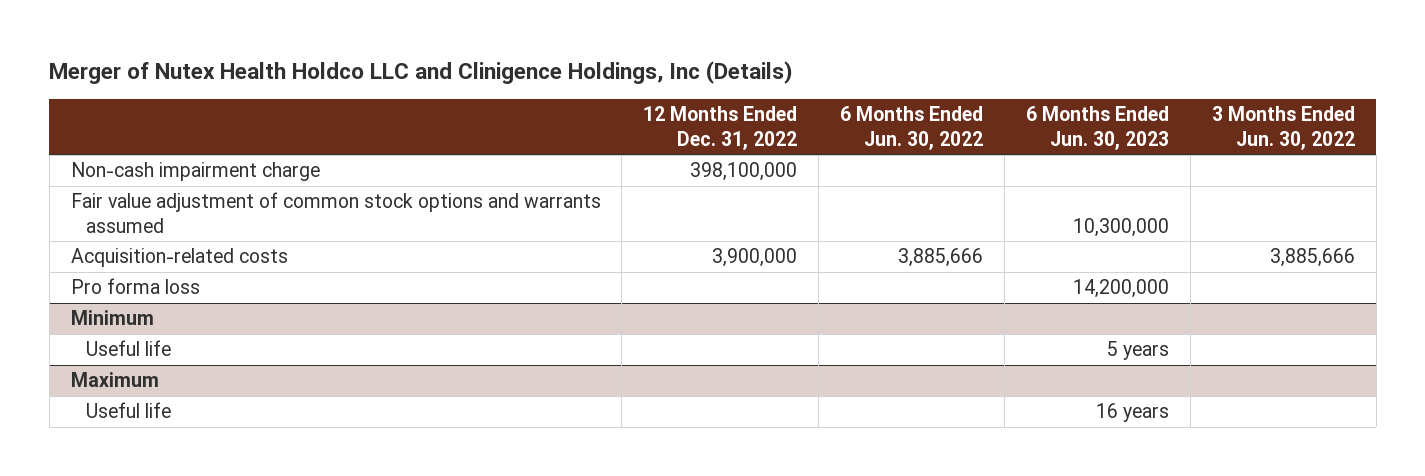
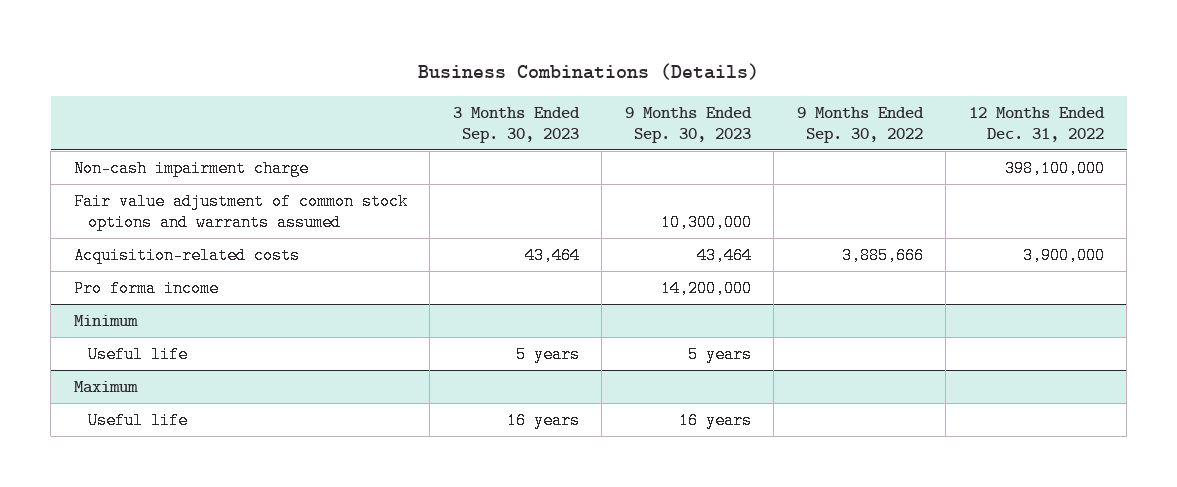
- Merger of Nutex Health Holdco LLC and Clinigence Holdings, Inc (Details)
+ Business Combinations (Details)
- | 12 Months Ended Dec. 31, 2022 | 6 Months Ended Jun. 30, 2022 | 6 Months Ended Jun. 30, 2023 | 3 Months Ended Jun. 30, 2022
+ | 3 Months Ended Sep. 30, 2023 | 9 Months Ended Sep. 30, 2023 | 9 Months Ended Sep. 30, 2022 | 12 Months Ended Dec. 31, 2022
- Pro forma loss | | | 14,200,000 |
+ Pro forma income | | 14,200,000 | |

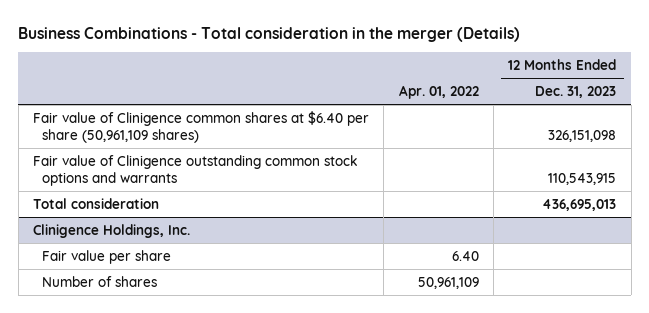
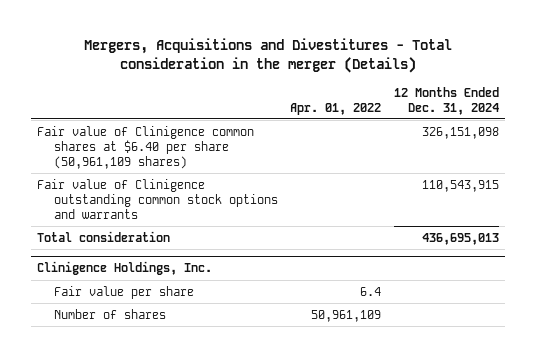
- Business Combinations - Total consideration in the merger (Details)
+ Mergers, Acquisitions and Divestitures - Total consideration in the merger (Details)
- | Apr. 01, 2022 | 12 Months Ended Dec. 31, 2023
+ | Apr. 01, 2022 | 12 Months Ended Dec. 31, 2024
@ Clinigence Holdings, Inc.
- Fair value per share | 6.40 |
+ Fair value per share | 6.4 |

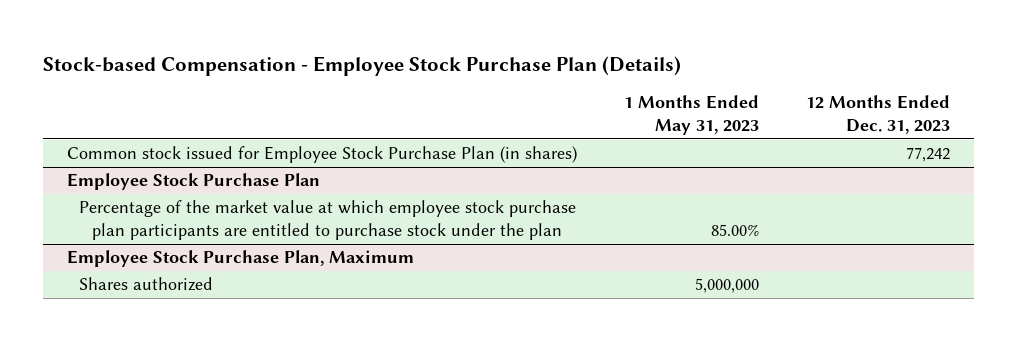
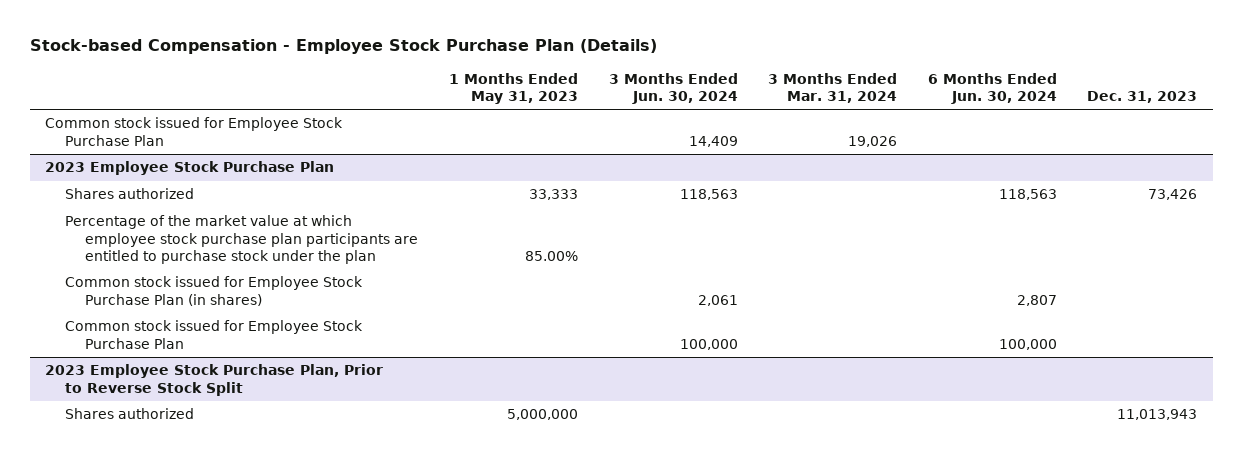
- | 1 Months Ended May 31, 2023 | 12 Months Ended Dec. 31, 2023
+ | 1 Months Ended May 31, 2023 | 3 Months Ended Jun. 30, 2024 | 3 Months Ended Mar. 31, 2024 | 6 Months Ended Jun. 30, 2024 | Dec. 31, 2023
- Common stock issued for Employee Stock Purchase Plan (in shares) | | 77,242
- Employee Stock Purchase Plan
- Percentage of the market value at which employee stock purchase plan participants are entitled to purchase stock under the plan | 85.00% |
- Employee Stock Purchase Plan, Maximum
- Shares authorized | 5,000,000 |
+ Common stock issued for Employee Stock Purchase Plan | | 14,409 | 19,026 | |
+ 2023 Employee Stock Purchase Plan
+ Shares authorized | 33,333 | 118,563 | | 118,563 | 73,426
+ Percentage of the market value at which employee stock purchase plan participants are entitled to purchase stock under the plan | 85.00% | | | |
+ Common stock issued for Employee Stock Purchase Plan (in shares) | | 2,061 | | 2,807 |
+ Common stock issued for Employee Stock Purchase Plan | | 100,000 | | 100,000 |
+ 2023 Employee Stock Purchase Plan, Prior to Reverse Stock Split
+ Shares authorized | 5,000,000 | | | | 11,013,943

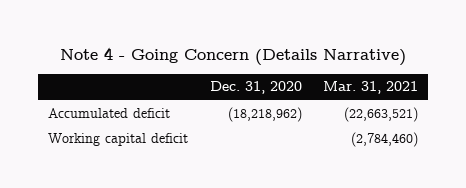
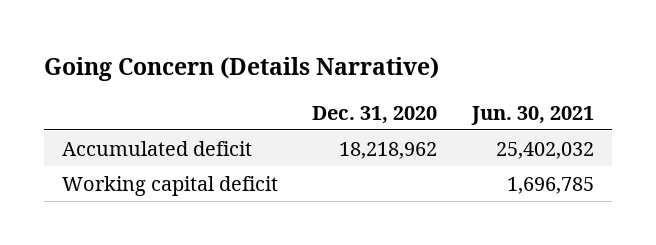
- Note 4 - Going Concern (Details Narrative)
+ Going Concern (Details Narrative)
- | Dec. 31, 2020 | Mar. 31, 2021
+ | Dec. 31, 2020 | Jun. 30, 2021
- Accumulated deficit | (18,218,962) | (22,663,521)
+ Accumulated deficit | 18,218,962 | 25,402,032

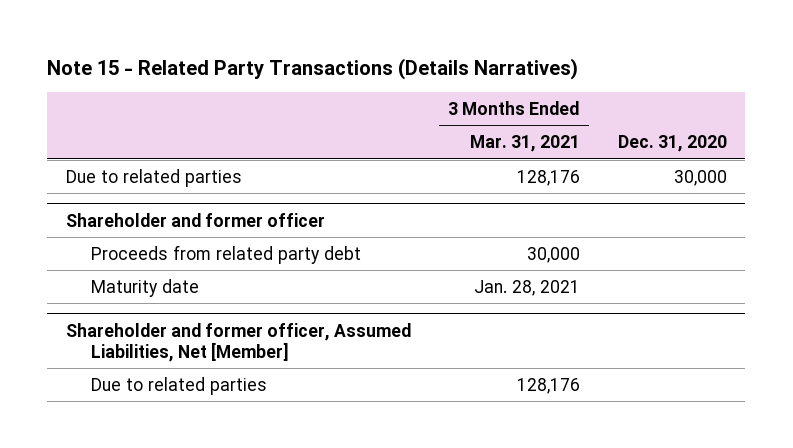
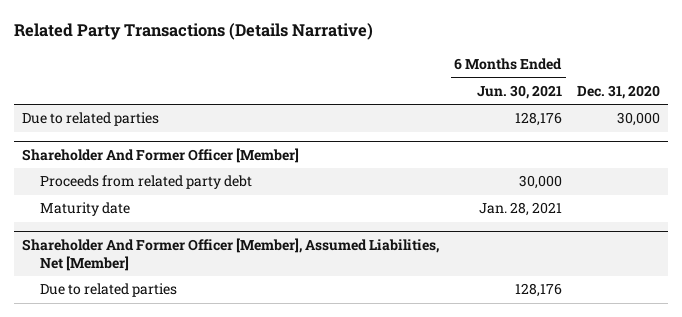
- Note 15 - Related Party Transactions (Details Narratives)
+ Related Party Transactions (Details Narrative)
- | 3 Months Ended Mar. 31, 2021 | Dec. 31, 2020
+ | 6 Months Ended Jun. 30, 2021 | Dec. 31, 2020
- Shareholder and former officer
+ Shareholder And Former Officer [Member]
- Shareholder and former officer, Assumed Liabilities, Net [Member]
+ Shareholder And Former Officer [Member], Assumed Liabilities, Net [Member]

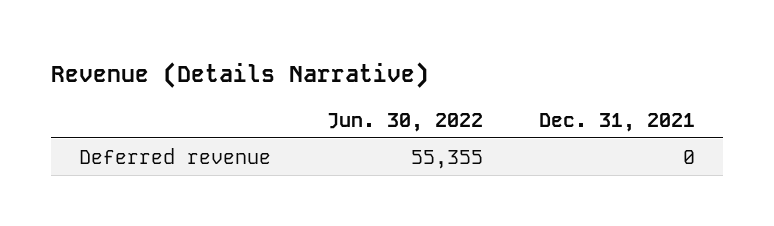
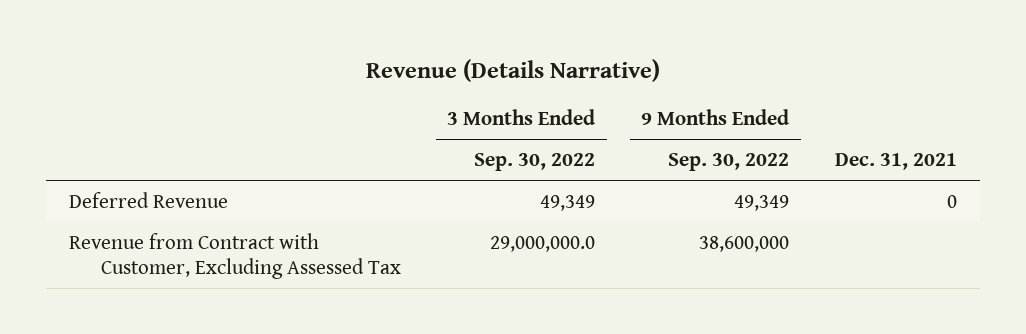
- | Jun. 30, 2022 | Dec. 31, 2021
+ | 3 Months Ended Sep. 30, 2022 | 9 Months Ended Sep. 30, 2022 | Dec. 31, 2021
- Deferred revenue | 55,355 | 0
+ Deferred Revenue | 49,349 | 49,349 | 0
+ Revenue from Contract with Customer, Excluding Assessed Tax | 29,000,000.0 | 38,600,000 |

